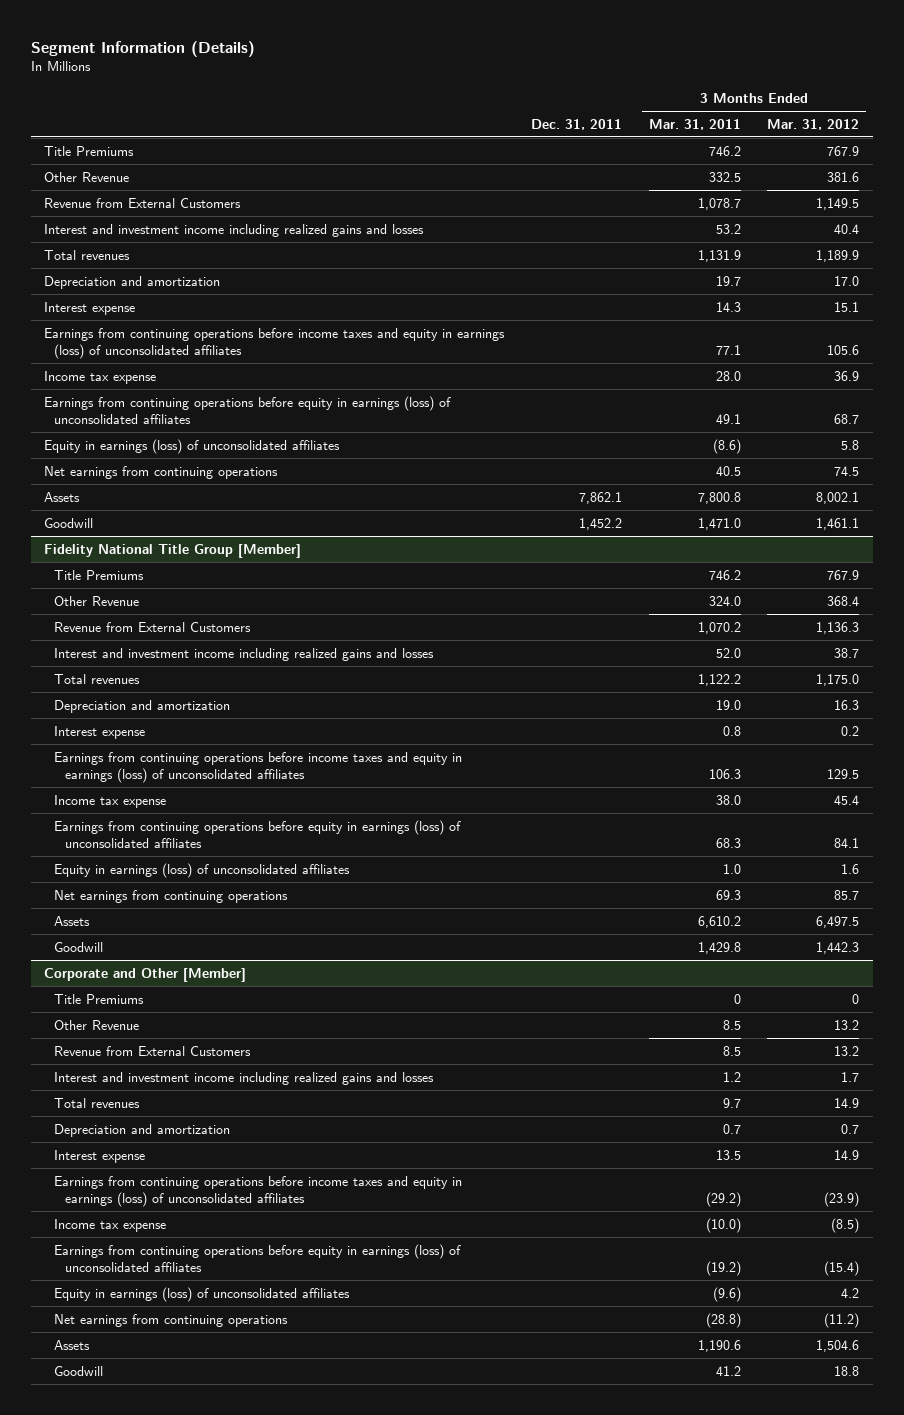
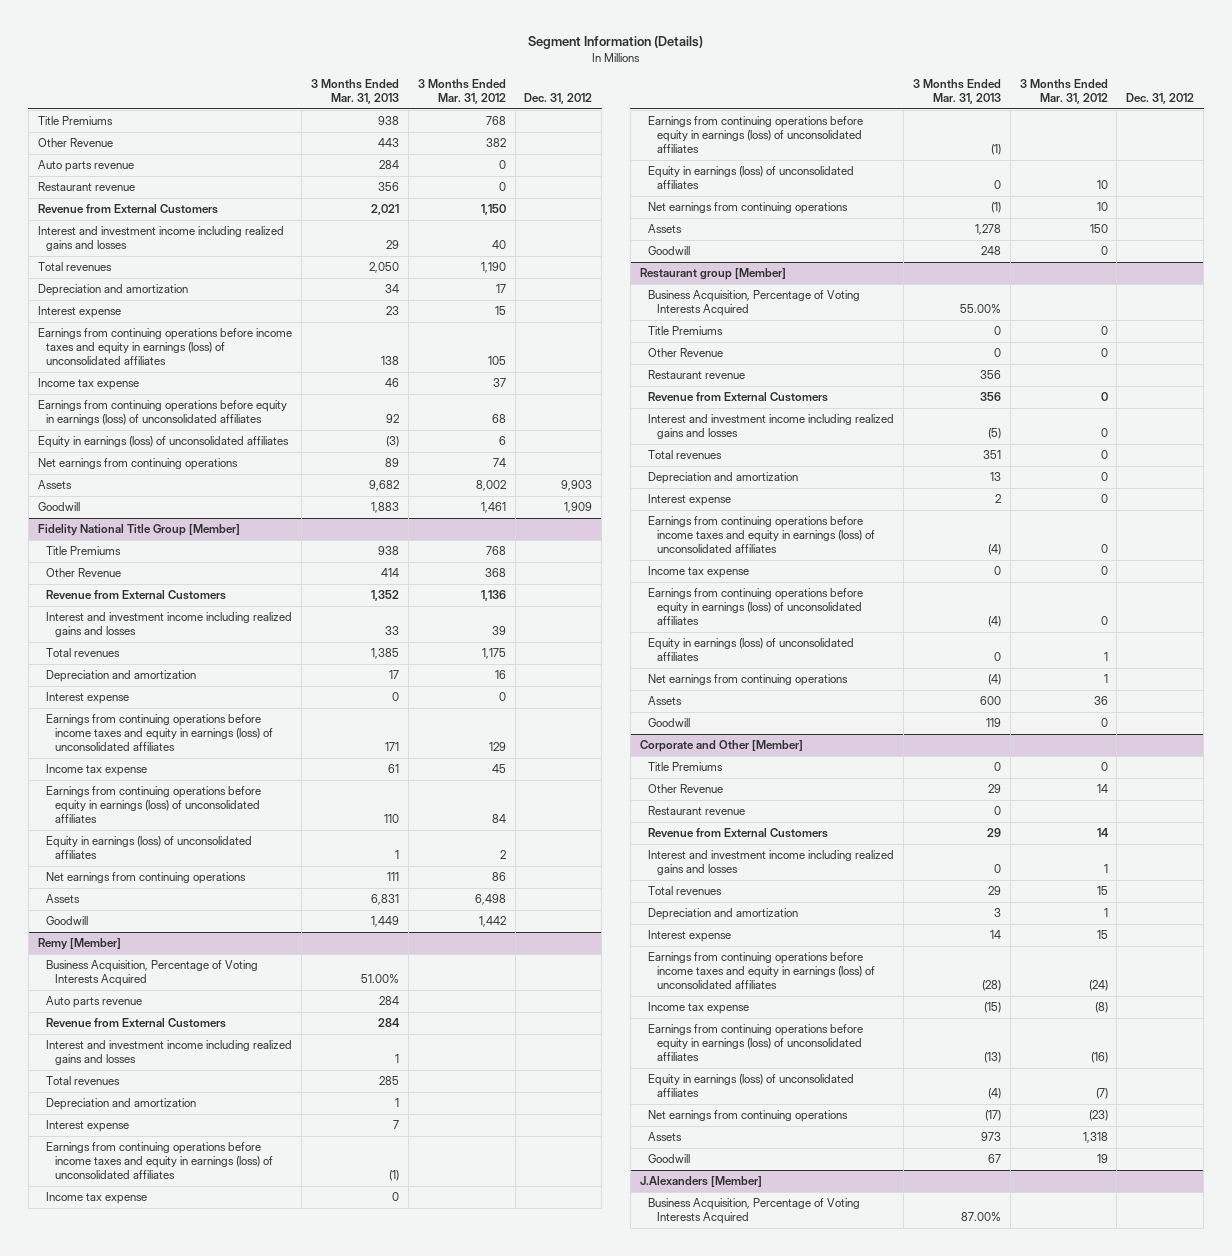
- | Dec. 31, 2011 | 3 Months Ended Mar. 31, 2011 | 3 Months Ended Mar. 31, 2012
+ | 3 Months Ended Mar. 31, 2013 | 3 Months Ended Mar. 31, 2012 | Dec. 31, 2012
- Title Premiums | | 746.2 | 767.9
- Other Revenue | | 332.5 | 381.6
- Revenue from External Customers | | 1,078.7 | 1,149.5
- Interest and investment income including realized gains and losses | | 53.2 | 40.4
- Total revenues | | 1,131.9 | 1,189.9
- Depreciation and amortization | | 19.7 | 17.0
- Interest expense | | 14.3 | 15.1
- Earnings from continuing operations before income taxes and equity in earnings (loss) of unconsolidated affiliates | | 77.1 | 105.6
- Income tax expense | | 28.0 | 36.9
- Earnings from continuing operations before equity in earnings (loss) of unconsolidated affiliates | | 49.1 | 68.7
- Equity in earnings (loss) of unconsolidated affiliates | | (8.6) | 5.8
- Net earnings from continuing operations | | 40.5 | 74.5
- Assets | 7,862.1 | 7,800.8 | 8,002.1
- Goodwill | 1,452.2 | 1,471.0 | 1,461.1
+ Title Premiums | 938 | 768 |
+ Other Revenue | 443 | 382 |
+ Auto parts revenue | 284 | 0 |
+ Restaurant revenue | 356 | 0 |
+ Revenue from External Customers | 2,021 | 1,150 |
+ Interest and investment income including realized gains and losses | 29 | 40 |
+ Total revenues | 2,050 | 1,190 |
+ Depreciation and amortization | 34 | 17 |
+ Interest expense | 23 | 15 |
+ Earnings from continuing operations before income taxes and equity in earnings (loss) of unconsolidated affiliates | 138 | 105 |
+ Income tax expense | 46 | 37 |
+ Earnings from continuing operations before equity in earnings (loss) of unconsolidated affiliates | 92 | 68 |
+ Equity in earnings (loss) of unconsolidated affiliates | (3) | 6 |
+ Net earnings from continuing operations | 89 | 74 |
+ Assets | 9,682 | 8,002 | 9,903
+ Goodwill | 1,883 | 1,461 | 1,909
@ Fidelity National Title Group [Member]
- Title Premiums | | 746.2 | 767.9
- Other Revenue | | 324.0 | 368.4
- Revenue from External Customers | | 1,070.2 | 1,136.3
- Interest and investment income including realized gains and losses | | 52.0 | 38.7
- Total revenues | | 1,122.2 | 1,175.0
- Depreciation and amortization | | 19.0 | 16.3
- Interest expense | | 0.8 | 0.2
- Earnings from continuing operations before income taxes and equity in earnings (loss) of unconsolidated affiliates | | 106.3 | 129.5
- Income tax expense | | 38.0 | 45.4
- Earnings from continuing operations before equity in earnings (loss) of unconsolidated affiliates | | 68.3 | 84.1
- Equity in earnings (loss) of unconsolidated affiliates | | 1.0 | 1.6
- Net earnings from continuing operations | | 69.3 | 85.7
- Assets | | 6,610.2 | 6,497.5
- Goodwill | | 1,429.8 | 1,442.3
+ Title Premiums | 938 | 768 |
+ Other Revenue | 414 | 368 |
+ Revenue from External Customers | 1,352 | 1,136 |
+ Interest and investment income including realized gains and losses | 33 | 39 |
+ Total revenues | 1,385 | 1,175 |
+ Depreciation and amortization | 17 | 16 |
+ Interest expense | 0 | 0 |
+ Earnings from continuing operations before income taxes and equity in earnings (loss) of unconsolidated affiliates | 171 | 129 |
+ Income tax expense | 61 | 45 |
+ Earnings from continuing operations before equity in earnings (loss) of unconsolidated affiliates | 110 | 84 |
+ Equity in earnings (loss) of unconsolidated affiliates | 1 | 2 |
+ Net earnings from continuing operations | 111 | 86 |
+ Assets | 6,831 | 6,498 |
+ Goodwill | 1,449 | 1,442 |
+ Remy [Member]
+ Business Acquisition, Percentage of Voting Interests Acquired | 51.00% | |
+ Auto parts revenue | 284 | |
+ Revenue from External Customers | 284 | |
+ Interest and investment income including realized gains and losses | 1 | |
+ Total revenues | 285 | |
+ Depreciation and amortization | 1 | |
+ Interest expense | 7 | |
+ Earnings from continuing operations before income taxes and equity in earnings (loss) of unconsolidated affiliates | (1) | |
+ Income tax expense | 0 | |
+ Earnings from continuing operations before equity in earnings (loss) of unconsolidated affiliates | (1) | |
+ Equity in earnings (loss) of unconsolidated affiliates | 0 | 10 |
+ Net earnings from continuing operations | (1) | 10 |
+ Assets | 1,278 | 150 |
+ Goodwill | 248 | 0 |
+ Restaurant group [Member]
+ Business Acquisition, Percentage of Voting Interests Acquired | 55.00% | |
+ Title Premiums | 0 | 0 |
+ Other Revenue | 0 | 0 |
+ Restaurant revenue | 356 | |
+ Revenue from External Customers | 356 | 0 |
+ Interest and investment income including realized gains and losses | (5) | 0 |
+ Total revenues | 351 | 0 |
+ Depreciation and amortization | 13 | 0 |
+ Interest expense | 2 | 0 |
+ Earnings from continuing operations before income taxes and equity in earnings (loss) of unconsolidated affiliates | (4) | 0 |
+ Income tax expense | 0 | 0 |
+ Earnings from continuing operations before equity in earnings (loss) of unconsolidated affiliates | (4) | 0 |
+ Equity in earnings (loss) of unconsolidated affiliates | 0 | 1 |
+ Net earnings from continuing operations | (4) | 1 |
+ Assets | 600 | 36 |
+ Goodwill | 119 | 0 |
@ Corporate and Other [Member]
- Other Revenue | | 8.5 | 13.2
- Revenue from External Customers | | 8.5 | 13.2
- Interest and investment income including realized gains and losses | | 1.2 | 1.7
- Total revenues | | 9.7 | 14.9
- Depreciation and amortization | | 0.7 | 0.7
- Interest expense | | 13.5 | 14.9
- Earnings from continuing operations before income taxes and equity in earnings (loss) of unconsolidated affiliates | | (29.2) | (23.9)
- Income tax expense | | (10.0) | (8.5)
- Earnings from continuing operations before equity in earnings (loss) of unconsolidated affiliates | | (19.2) | (15.4)
- Equity in earnings (loss) of unconsolidated affiliates | | (9.6) | 4.2
- Net earnings from continuing operations | | (28.8) | (11.2)
- Assets | | 1,190.6 | 1,504.6
- Goodwill | | 41.2 | 18.8
+ Other Revenue | 29 | 14 |
+ Restaurant revenue | 0 | |
+ Revenue from External Customers | 29 | 14 |
+ Interest and investment income including realized gains and losses | 0 | 1 |
+ Total revenues | 29 | 15 |
+ Depreciation and amortization | 3 | 1 |
+ Interest expense | 14 | 15 |
+ Earnings from continuing operations before income taxes and equity in earnings (loss) of unconsolidated affiliates | (28) | (24) |
+ Income tax expense | (15) | (8) |
+ Earnings from continuing operations before equity in earnings (loss) of unconsolidated affiliates | (13) | (16) |
+ Equity in earnings (loss) of unconsolidated affiliates | (4) | (7) |
+ Net earnings from continuing operations | (17) | (23) |
+ Assets | 973 | 1,318 |
+ Goodwill | 67 | 19 |
+ J.Alexanders [Member]
+ Business Acquisition, Percentage of Voting Interests Acquired | 87.00% | |

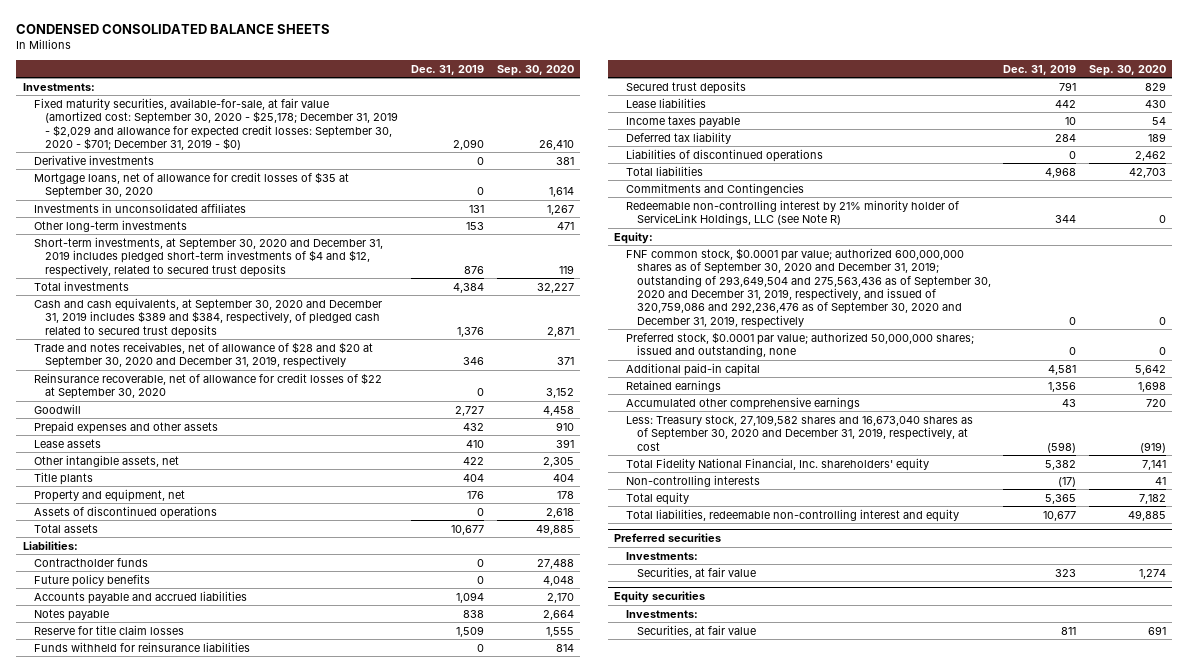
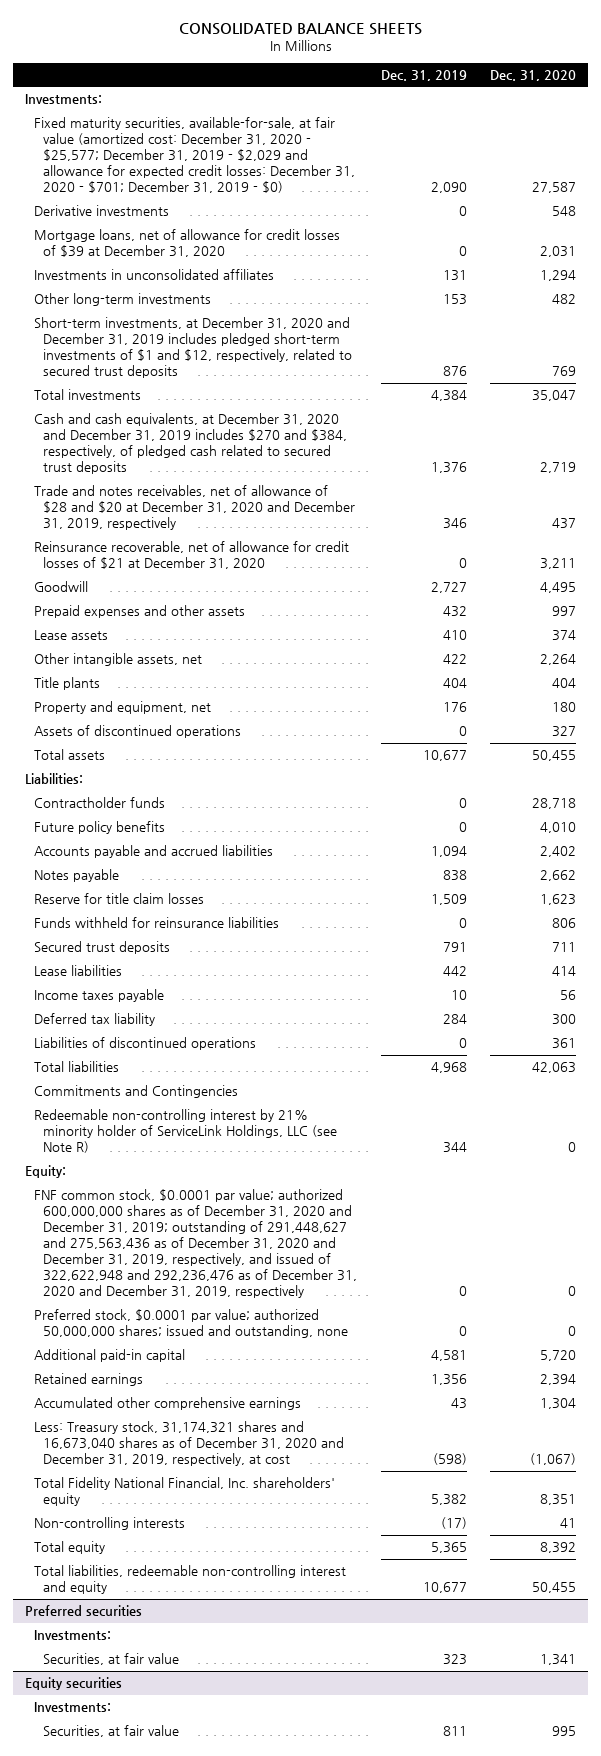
- CONDENSED CONSOLIDATED BALANCE SHEETS
+ CONSOLIDATED BALANCE SHEETS
- | Dec. 31, 2019 | Sep. 30, 2020
+ | Dec. 31, 2019 | Dec. 31, 2020
- Fixed maturity securities, available-for-sale, at fair value (amortized cost: September 30, 2020 - $25,178; December 31, 2019 - $2,029 and allowance for expected credit losses: September 30, 2020 - $701; December 31, 2019 - $0) | 2,090 | 26,410
+ Fixed maturity securities, available-for-sale, at fair value (amortized cost: December 31, 2020 - $25,577; December 31, 2019 - $2,029 and allowance for expected credit losses: December 31, 2020 - $701; December 31, 2019 - $0) | 2,090 | 27,587
- Mortgage loans, net of allowance for credit losses of $35 at September 30, 2020 | 0 | 1,614
+ Mortgage loans, net of allowance for credit losses of $39 at December 31, 2020 | 0 | 2,031
- Short-term investments, at September 30, 2020 and December 31, 2019 includes pledged short-term investments of $4 and $12, respectively, related to secured trust deposits | 876 | 119
+ Short-term investments, at December 31, 2020 and December 31, 2019 includes pledged short-term investments of $1 and $12, respectively, related to secured trust deposits | 876 | 769
- Cash and cash equivalents, at September 30, 2020 and December 31, 2019 includes $389 and $384, respectively, of pledged cash related to secured trust deposits | 1,376 | 2,871
- Trade and notes receivables, net of allowance of $28 and $20 at September 30, 2020 and December 31, 2019, respectively | 346 | 371
- Reinsurance recoverable, net of allowance for credit losses of $22 at September 30, 2020 | 0 | 3,152
+ Cash and cash equivalents, at December 31, 2020 and December 31, 2019 includes $270 and $384, respectively, of pledged cash related to secured trust deposits | 1,376 | 2,719
+ Trade and notes receivables, net of allowance of $28 and $20 at December 31, 2020 and December 31, 2019, respectively | 346 | 437
+ Reinsurance recoverable, net of allowance for credit losses of $21 at December 31, 2020 | 0 | 3,211
- FNF common stock, $0.0001 par value; authorized 600,000,000 shares as of September 30, 2020 and December 31, 2019; outstanding of 293,649,504 and 275,563,436 as of September 30, 2020 and December 31, 2019, respectively, and issued of 320,759,086 and 292,236,476 as of September 30, 2020 and December 31, 2019, respectively | 0 | 0
+ FNF common stock, $0.0001 par value; authorized 600,000,000 shares as of December 31, 2020 and December 31, 2019; outstanding of 291,448,627 and 275,563,436 as of December 31, 2020 and December 31, 2019, respectively, and issued of 322,622,948 and 292,236,476 as of December 31, 2020 and December 31, 2019, respectively | 0 | 0
- Less: Treasury stock, 27,109,582 shares and 16,673,040 shares as of September 30, 2020 and December 31, 2019, respectively, at cost | (598) | (919)
+ Less: Treasury stock, 31,174,321 shares and 16,673,040 shares as of December 31, 2020 and December 31, 2019, respectively, at cost | (598) | (1,067)

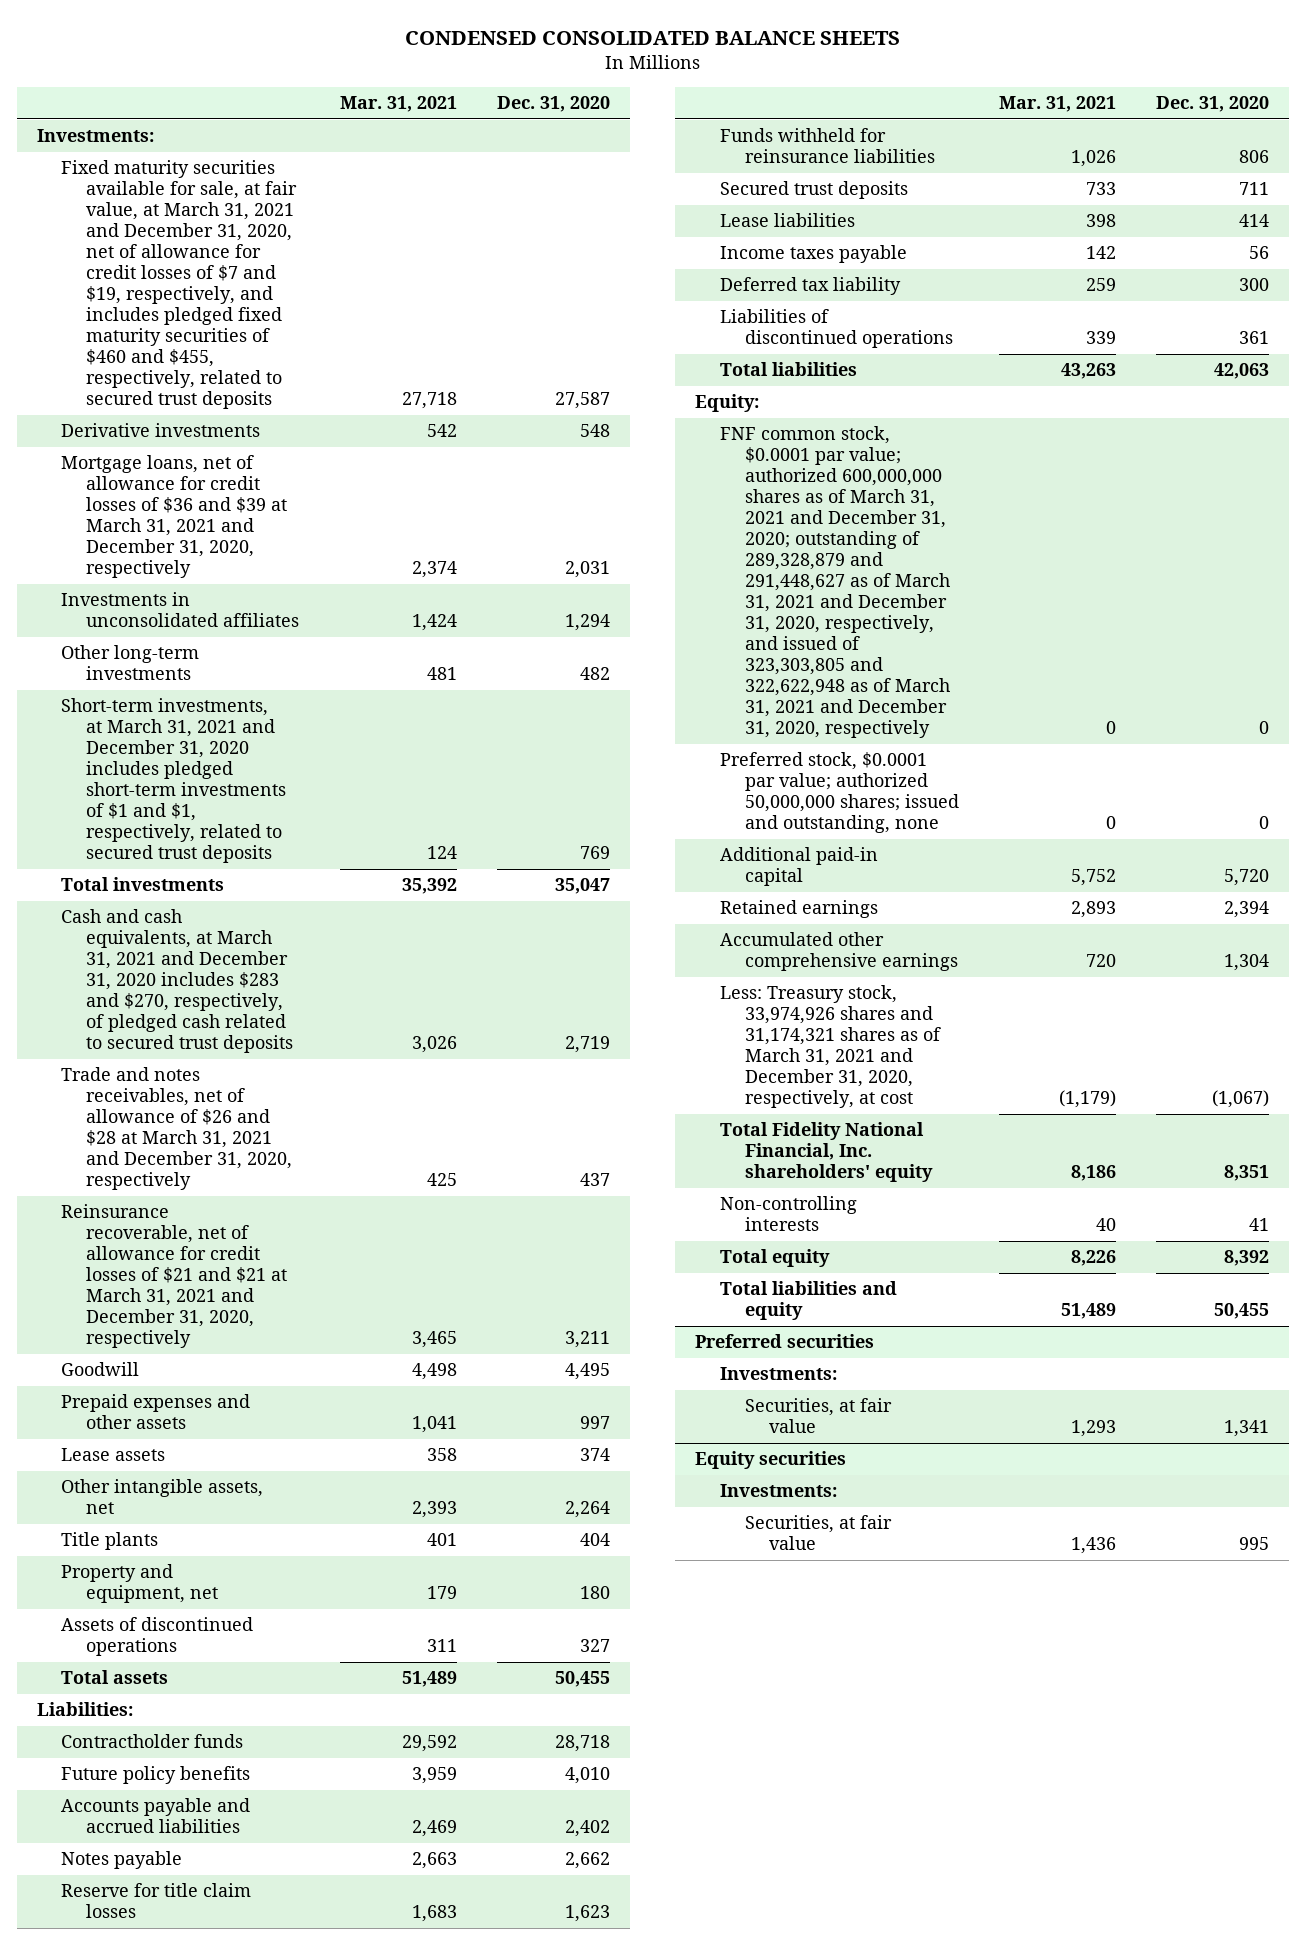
- CONSOLIDATED BALANCE SHEETS
+ CONDENSED CONSOLIDATED BALANCE SHEETS
- | Dec. 31, 2019 | Dec. 31, 2020
+ | Mar. 31, 2021 | Dec. 31, 2020
- Fixed maturity securities, available-for-sale, at fair value (amortized cost: December 31, 2020 - $25,577; December 31, 2019 - $2,029 and allowance for expected credit losses: December 31, 2020 - $701; December 31, 2019 - $0) | 2,090 | 27,587
+ Fixed maturity securities available for sale, at fair value, at March 31, 2021 and December 31, 2020, net of allowance for credit losses of $7 and $19, respectively, and includes pledged fixed maturity securities of $460 and $455, respectively, related to secured trust deposits | 27,718 | 27,587
- Mortgage loans, net of allowance for credit losses of $39 at December 31, 2020 | 0 | 2,031
+ Mortgage loans, net of allowance for credit losses of $36 and $39 at March 31, 2021 and December 31, 2020, respectively | 2,374 | 2,031
- Short-term investments, at December 31, 2020 and December 31, 2019 includes pledged short-term investments of $1 and $12, respectively, related to secured trust deposits | 876 | 769
+ Short-term investments, at March 31, 2021 and December 31, 2020 includes pledged short-term investments of $1 and $1, respectively, related to secured trust deposits | 124 | 769
- Cash and cash equivalents, at December 31, 2020 and December 31, 2019 includes $270 and $384, respectively, of pledged cash related to secured trust deposits | 1,376 | 2,719
- Trade and notes receivables, net of allowance of $28 and $20 at December 31, 2020 and December 31, 2019, respectively | 346 | 437
- Reinsurance recoverable, net of allowance for credit losses of $21 at December 31, 2020 | 0 | 3,211
+ Cash and cash equivalents, at March 31, 2021 and December 31, 2020 includes $283 and $270, respectively, of pledged cash related to secured trust deposits | 3,026 | 2,719
+ Trade and notes receivables, net of allowance of $26 and $28 at March 31, 2021 and December 31, 2020, respectively | 425 | 437
+ Reinsurance recoverable, net of allowance for credit losses of $21 and $21 at March 31, 2021 and December 31, 2020, respectively | 3,465 | 3,211
- Commitments and Contingencies
- Redeemable non-controlling interest by 21% minority holder of ServiceLink Holdings, LLC (see Note R) | 344 | 0
- FNF common stock, $0.0001 par value; authorized 600,000,000 shares as of December 31, 2020 and December 31, 2019; outstanding of 291,448,627 and 275,563,436 as of December 31, 2020 and December 31, 2019, respectively, and issued of 322,622,948 and 292,236,476 as of December 31, 2020 and December 31, 2019, respectively | 0 | 0
+ FNF common stock, $0.0001 par value; authorized 600,000,000 shares as of March 31, 2021 and December 31, 2020; outstanding of 289,328,879 and 291,448,627 as of March 31, 2021 and December 31, 2020, respectively, and issued of 323,303,805 and 322,622,948 as of March 31, 2021 and December 31, 2020, respectively | 0 | 0
- Less: Treasury stock, 31,174,321 shares and 16,673,040 shares as of December 31, 2020 and December 31, 2019, respectively, at cost | (598) | (1,067)
+ Less: Treasury stock, 33,974,926 shares and 31,174,321 shares as of March 31, 2021 and December 31, 2020, respectively, at cost | (1,179) | (1,067)
- Total liabilities, redeemable non-controlling interest and equity | 10,677 | 50,455
+ Total liabilities and equity | 51,489 | 50,455

